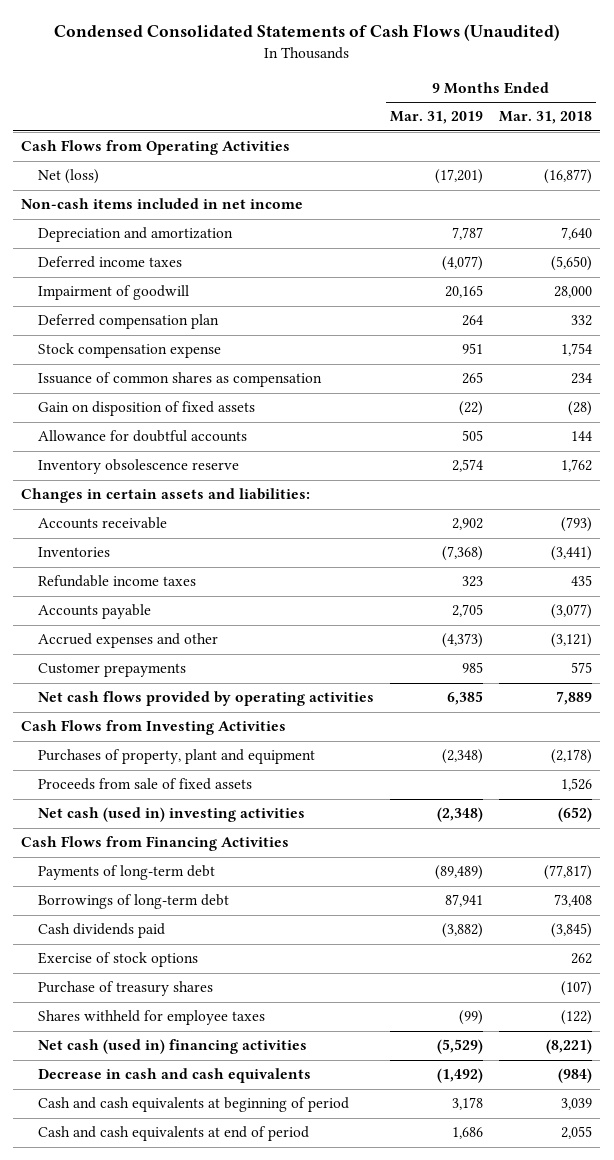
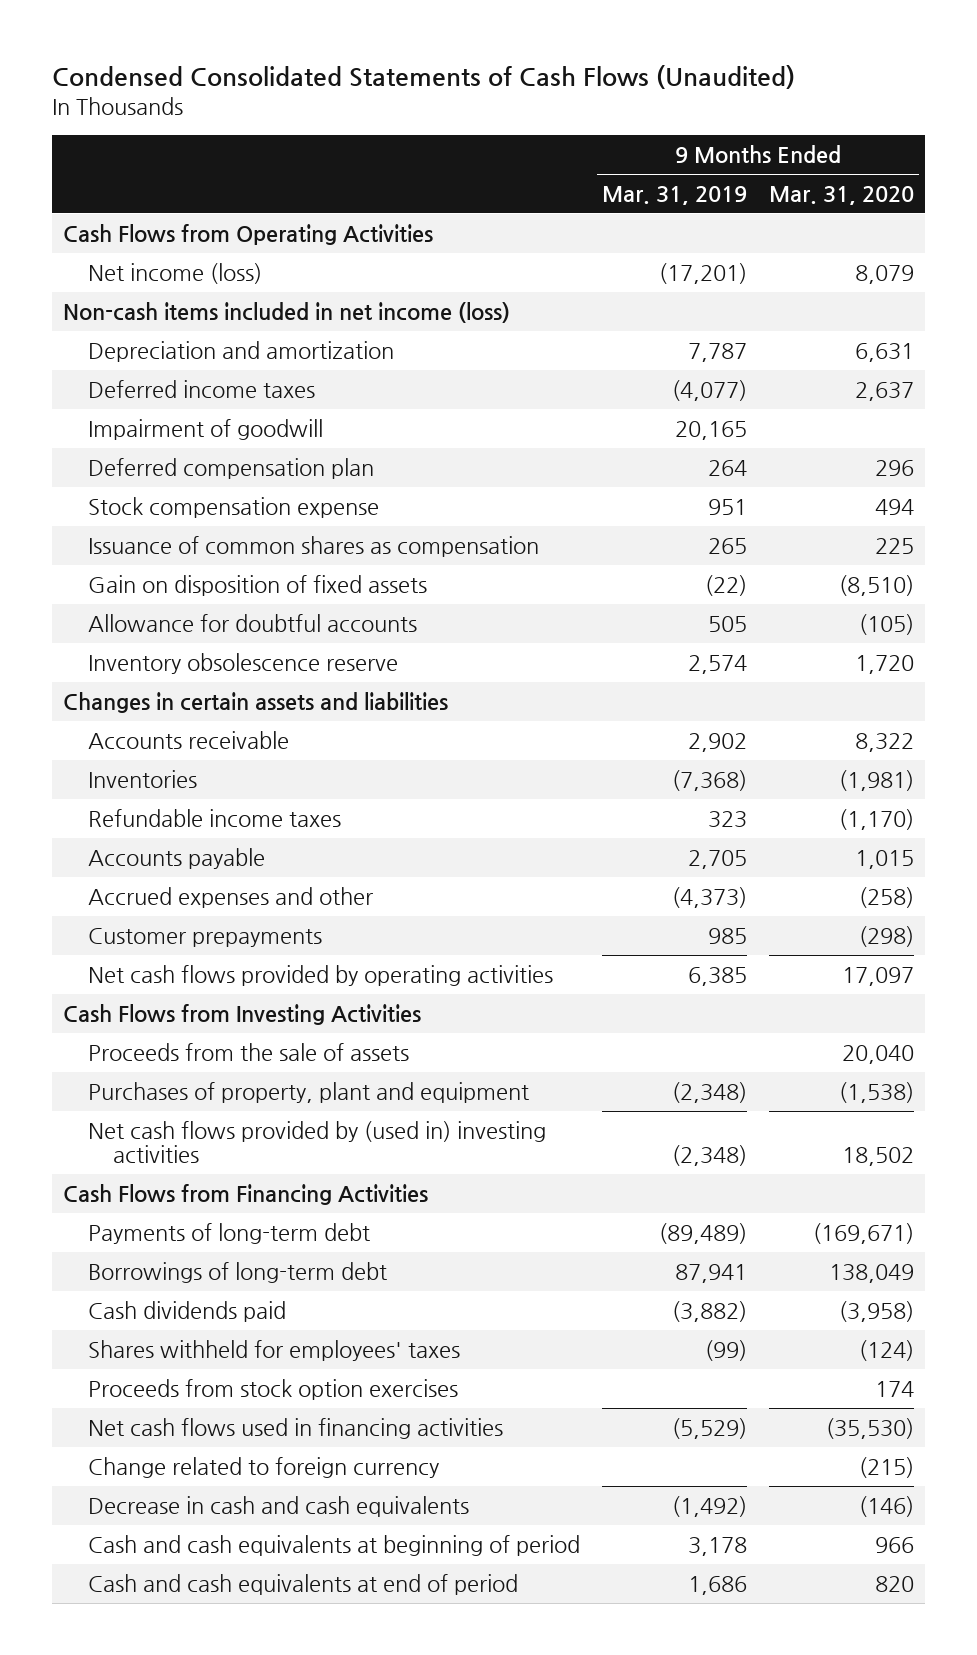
- | 9 Months Ended Mar. 31, 2019 | 9 Months Ended Mar. 31, 2018
+ | 9 Months Ended Mar. 31, 2019 | 9 Months Ended Mar. 31, 2020
- Net (loss) | (17,201) | (16,877)
- Non-cash items included in net income
+ Net income (loss) | (17,201) | 8,079
+ Non-cash items included in net income (loss)
- Changes in certain assets and liabilities:
+ Changes in certain assets and liabilities
+ Proceeds from the sale of assets | | 20,040
- Proceeds from sale of fixed assets | | 1,526
- Net cash (used in) investing activities | (2,348) | (652)
+ Net cash flows provided by (used in) investing activities | (2,348) | 18,502
- Exercise of stock options | | 262
- Purchase of treasury shares | | (107)
- Shares withheld for employee taxes | (99) | (122)
- Net cash (used in) financing activities | (5,529) | (8,221)
+ Shares withheld for employees' taxes | (99) | (124)
+ Proceeds from stock option exercises | | 174
+ Net cash flows used in financing activities | (5,529) | (35,530)
+ Change related to foreign currency | | (215)

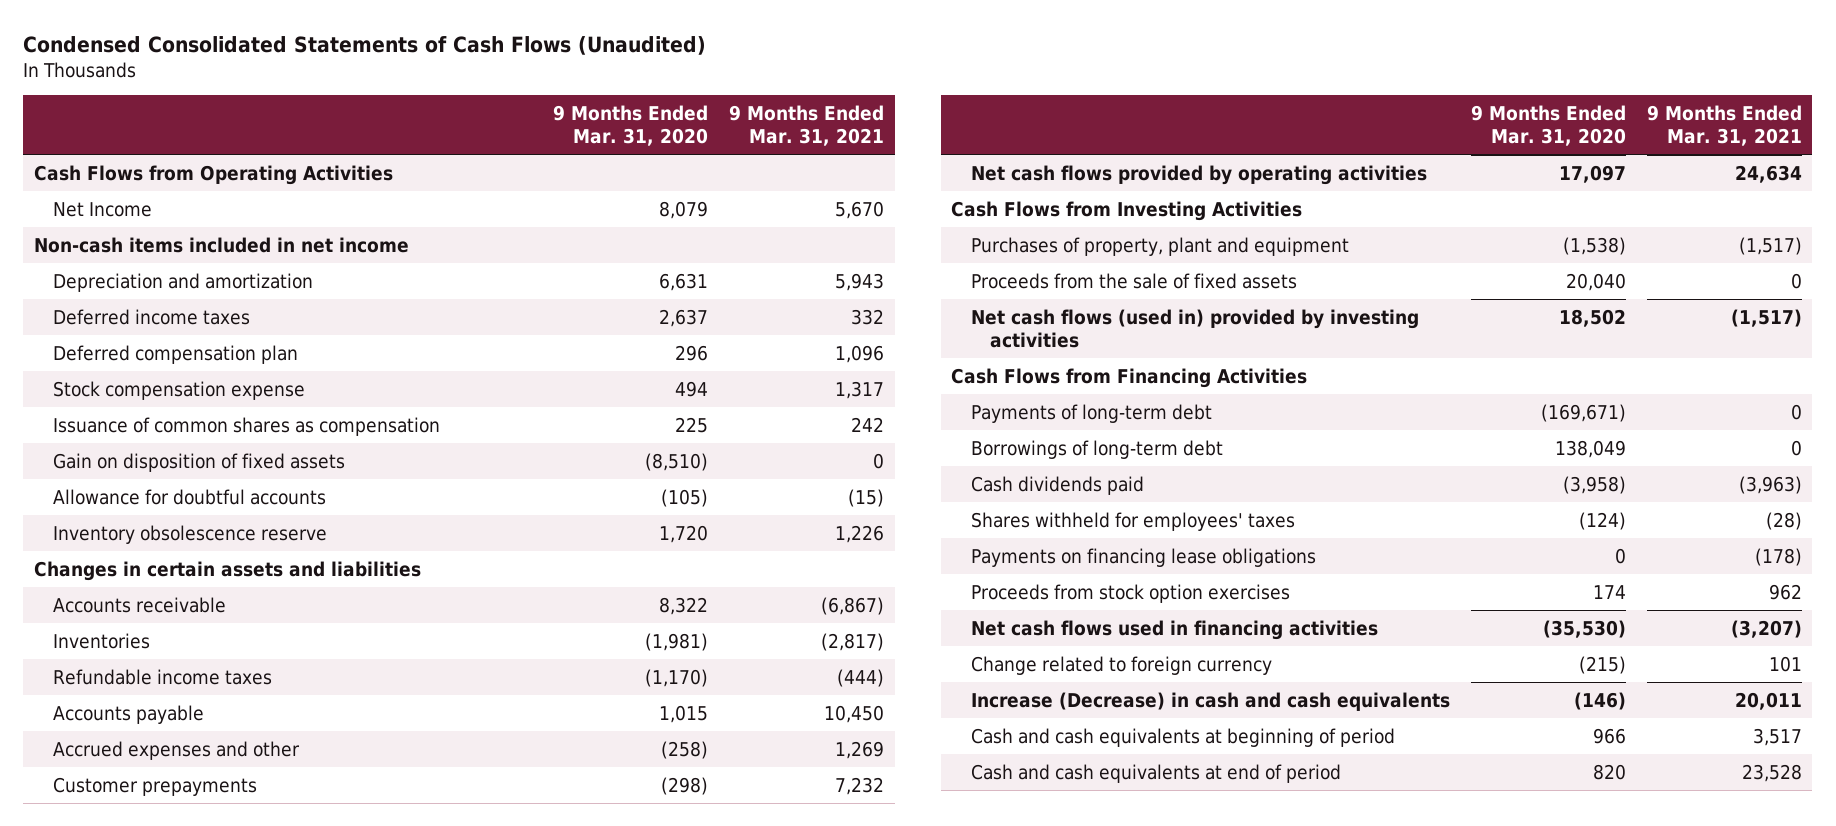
- | 9 Months Ended Mar. 31, 2019 | 9 Months Ended Mar. 31, 2020
+ | 9 Months Ended Mar. 31, 2020 | 9 Months Ended Mar. 31, 2021
- Net income (loss) | (17,201) | 8,079
- Non-cash items included in net income (loss)
+ Net Income | 8,079 | 5,670
+ Non-cash items included in net income
- Impairment of goodwill | 20,165 |
- Proceeds from the sale of assets | | 20,040
- Net cash flows provided by (used in) investing activities | (2,348) | 18,502
+ Proceeds from the sale of fixed assets | 20,040 | 0
+ Net cash flows (used in) provided by investing activities | 18,502 | (1,517)
+ Payments on financing lease obligations | 0 | (178)
- Decrease in cash and cash equivalents | (1,492) | (146)
+ Increase (Decrease) in cash and cash equivalents | (146) | 20,011

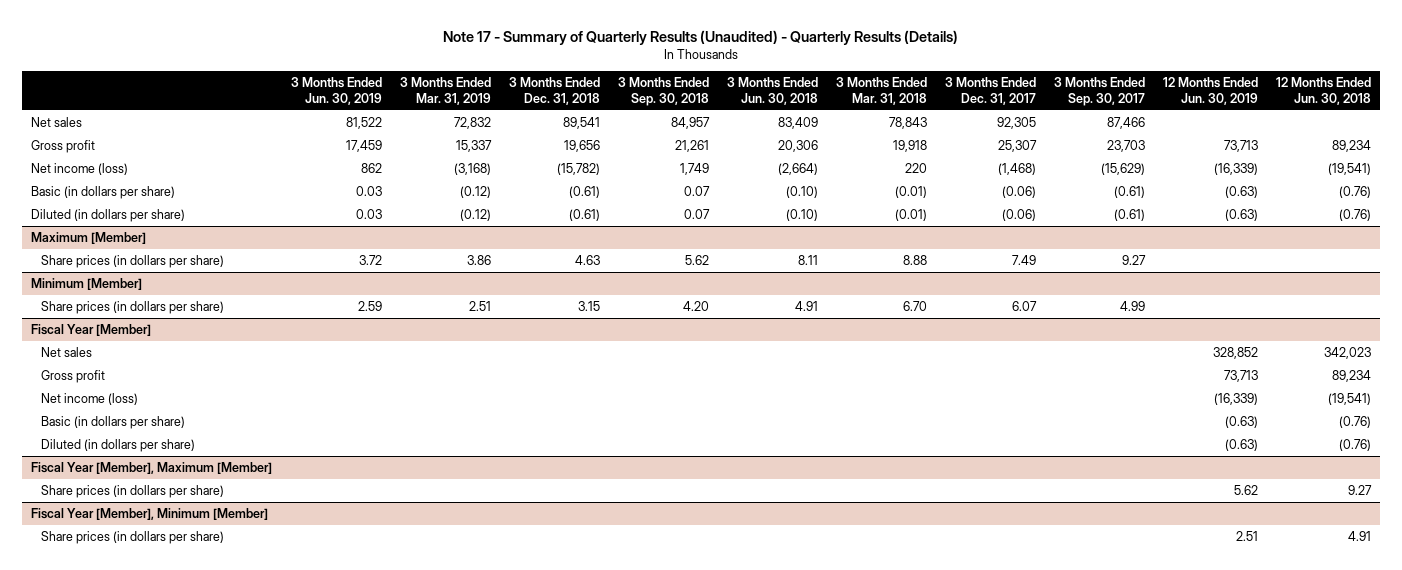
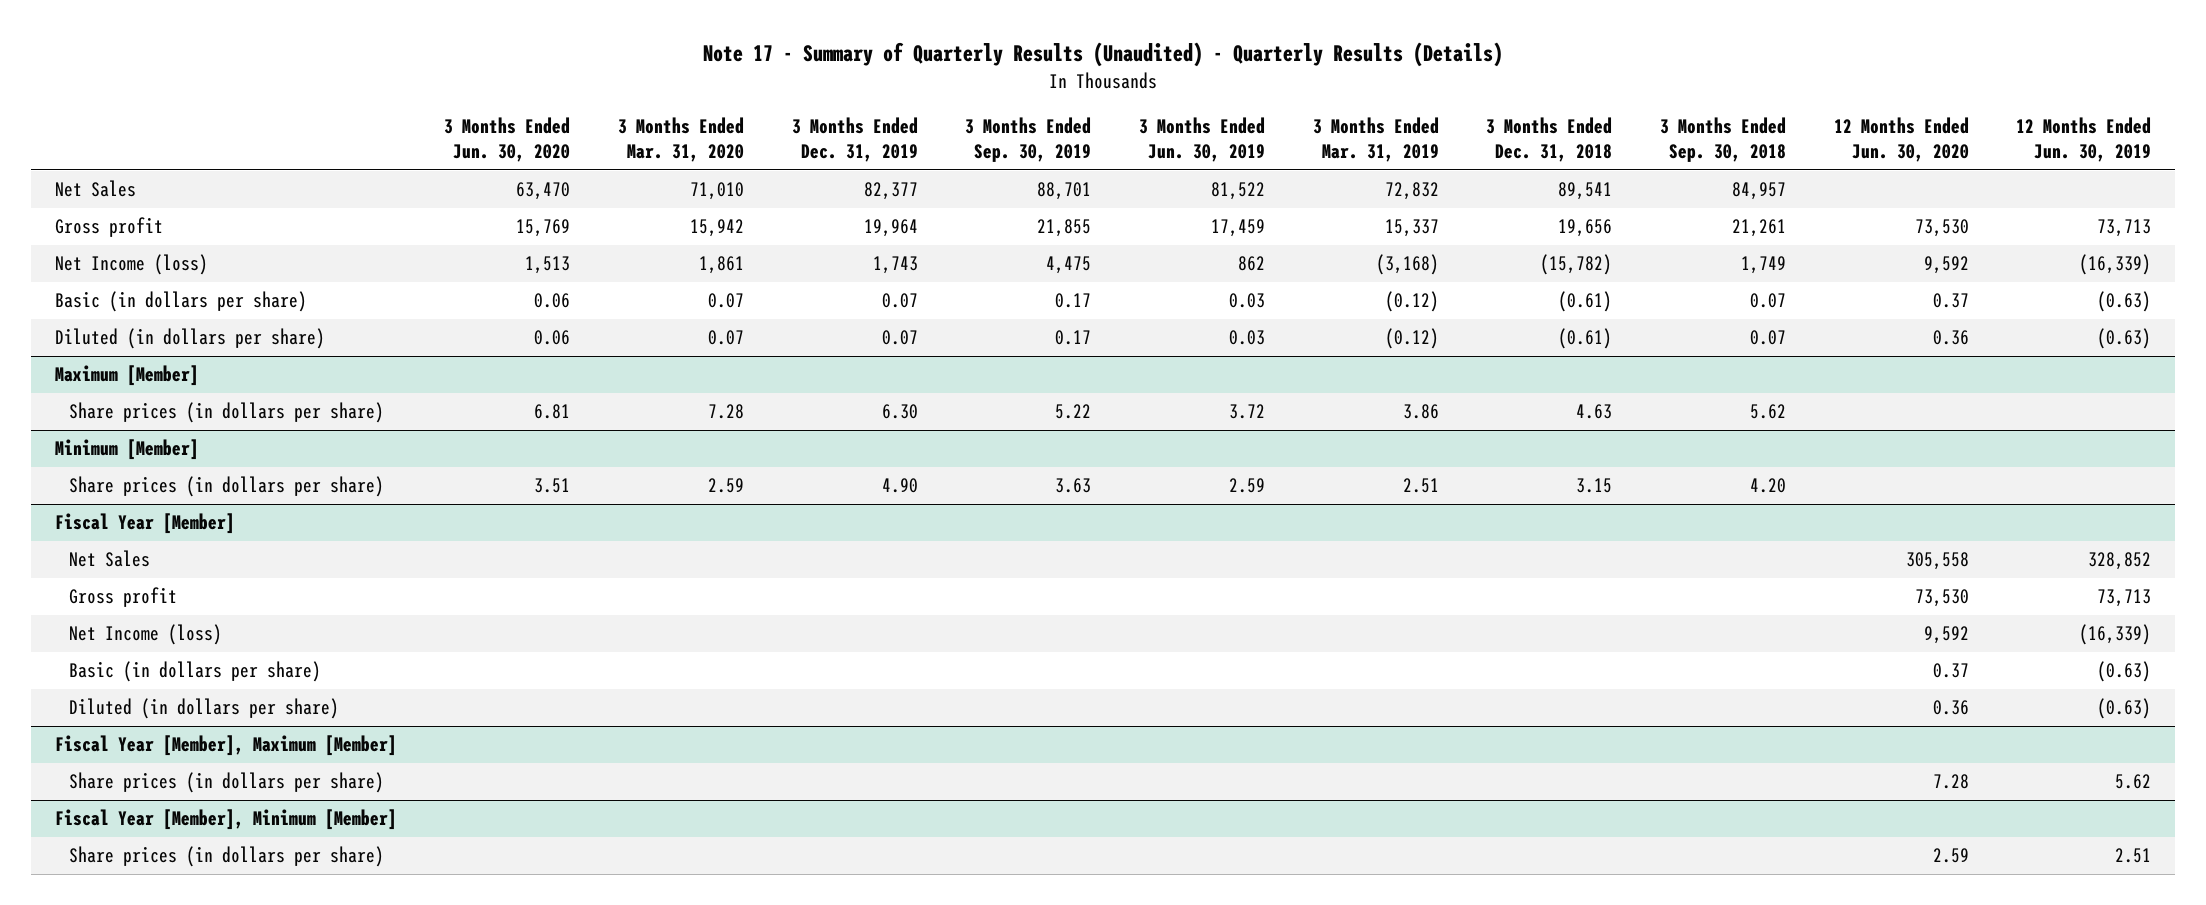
- | 3 Months Ended Jun. 30, 2019 | 3 Months Ended Mar. 31, 2019 | 3 Months Ended Dec. 31, 2018 | 3 Months Ended Sep. 30, 2018 | 3 Months Ended Jun. 30, 2018 | 3 Months Ended Mar. 31, 2018 | 3 Months Ended Dec. 31, 2017 | 3 Months Ended Sep. 30, 2017 | 12 Months Ended Jun. 30, 2019 | 12 Months Ended Jun. 30, 2018
+ | 3 Months Ended Jun. 30, 2020 | 3 Months Ended Mar. 31, 2020 | 3 Months Ended Dec. 31, 2019 | 3 Months Ended Sep. 30, 2019 | 3 Months Ended Jun. 30, 2019 | 3 Months Ended Mar. 31, 2019 | 3 Months Ended Dec. 31, 2018 | 3 Months Ended Sep. 30, 2018 | 12 Months Ended Jun. 30, 2020 | 12 Months Ended Jun. 30, 2019
- Net sales | 81,522 | 72,832 | 89,541 | 84,957 | 83,409 | 78,843 | 92,305 | 87,466 | |
+ Net Sales | 63,470 | 71,010 | 82,377 | 88,701 | 81,522 | 72,832 | 89,541 | 84,957 | |
- Net income (loss) | 862 | (3,168) | (15,782) | 1,749 | (2,664) | 220 | (1,468) | (15,629) | (16,339) | (19,541)
+ Net Income (loss) | 1,513 | 1,861 | 1,743 | 4,475 | 862 | (3,168) | (15,782) | 1,749 | 9,592 | (16,339)
@ Fiscal Year [Member]
- Net sales | | | | | | | | | 328,852 | 342,023
+ Net Sales | | | | | | | | | 305,558 | 328,852
- Net income (loss) | | | | | | | | | (16,339) | (19,541)
+ Net Income (loss) | | | | | | | | | 9,592 | (16,339)

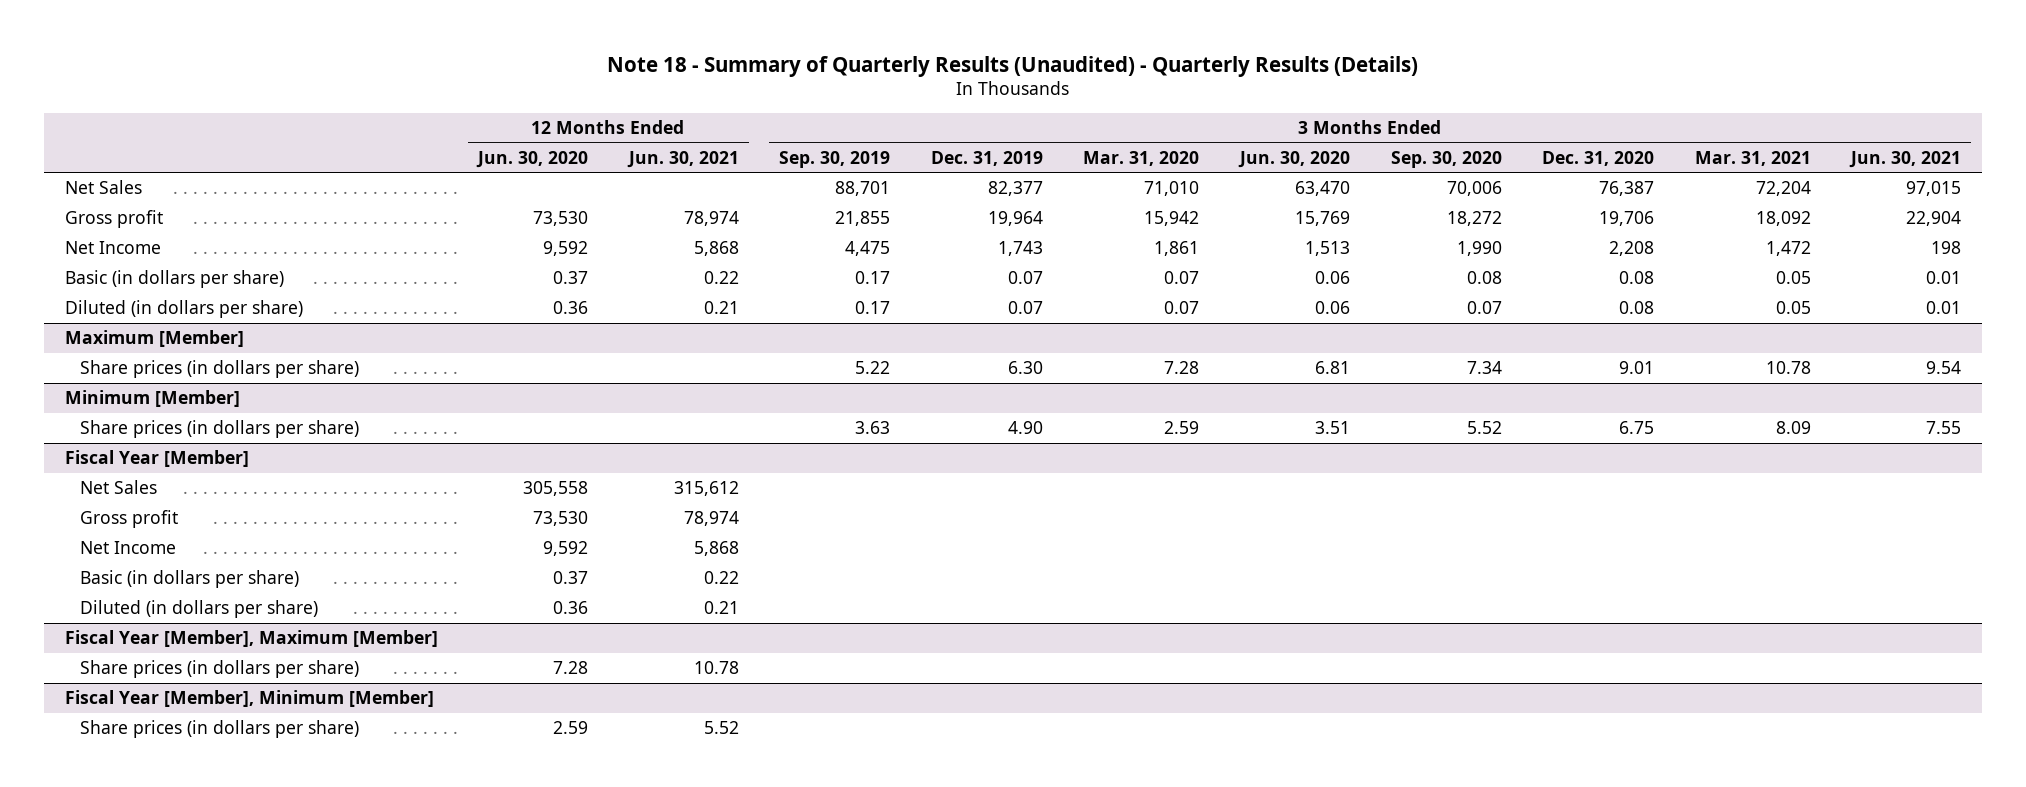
- Note 17 - Summary of Quarterly Results (Unaudited) - Quarterly Results (Details)
+ Note 18 - Summary of Quarterly Results (Unaudited) - Quarterly Results (Details)
- | 3 Months Ended Jun. 30, 2020 | 3 Months Ended Mar. 31, 2020 | 3 Months Ended Dec. 31, 2019 | 3 Months Ended Sep. 30, 2019 | 3 Months Ended Jun. 30, 2019 | 3 Months Ended Mar. 31, 2019 | 3 Months Ended Dec. 31, 2018 | 3 Months Ended Sep. 30, 2018 | 12 Months Ended Jun. 30, 2020 | 12 Months Ended Jun. 30, 2019
+ | 12 Months Ended Jun. 30, 2020 | 12 Months Ended Jun. 30, 2021 | 3 Months Ended Sep. 30, 2019 | 3 Months Ended Dec. 31, 2019 | 3 Months Ended Mar. 31, 2020 | 3 Months Ended Jun. 30, 2020 | 3 Months Ended Sep. 30, 2020 | 3 Months Ended Dec. 31, 2020 | 3 Months Ended Mar. 31, 2021 | 3 Months Ended Jun. 30, 2021
- Net Income (loss) | 1,513 | 1,861 | 1,743 | 4,475 | 862 | (3,168) | (15,782) | 1,749 | 9,592 | (16,339)
+ Net Income | 9,592 | 5,868 | 4,475 | 1,743 | 1,861 | 1,513 | 1,990 | 2,208 | 1,472 | 198
@ Fiscal Year [Member]
- Net Income (loss) | | | | | | | | | 9,592 | (16,339)
+ Net Income | 9,592 | 5,868 | | | | | | | |

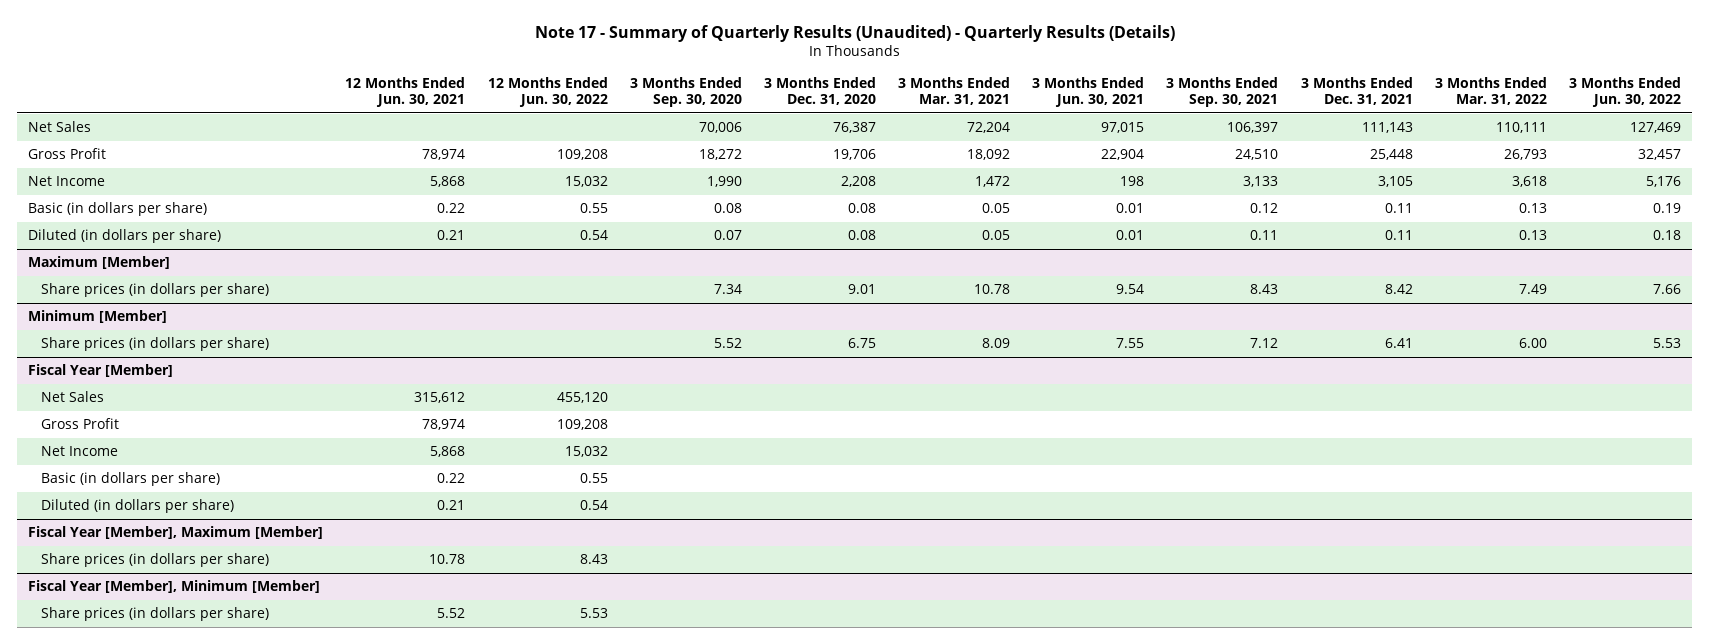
- Note 18 - Summary of Quarterly Results (Unaudited) - Quarterly Results (Details)
+ Note 17 - Summary of Quarterly Results (Unaudited) - Quarterly Results (Details)
- | 12 Months Ended Jun. 30, 2020 | 12 Months Ended Jun. 30, 2021 | 3 Months Ended Sep. 30, 2019 | 3 Months Ended Dec. 31, 2019 | 3 Months Ended Mar. 31, 2020 | 3 Months Ended Jun. 30, 2020 | 3 Months Ended Sep. 30, 2020 | 3 Months Ended Dec. 31, 2020 | 3 Months Ended Mar. 31, 2021 | 3 Months Ended Jun. 30, 2021
+ | 12 Months Ended Jun. 30, 2021 | 12 Months Ended Jun. 30, 2022 | 3 Months Ended Sep. 30, 2020 | 3 Months Ended Dec. 31, 2020 | 3 Months Ended Mar. 31, 2021 | 3 Months Ended Jun. 30, 2021 | 3 Months Ended Sep. 30, 2021 | 3 Months Ended Dec. 31, 2021 | 3 Months Ended Mar. 31, 2022 | 3 Months Ended Jun. 30, 2022
- Gross profit | 73,530 | 78,974 | 21,855 | 19,964 | 15,942 | 15,769 | 18,272 | 19,706 | 18,092 | 22,904
+ Gross Profit | 78,974 | 109,208 | 18,272 | 19,706 | 18,092 | 22,904 | 24,510 | 25,448 | 26,793 | 32,457
@ Fiscal Year [Member]
- Gross profit | 73,530 | 78,974 | | | | | | | |
+ Gross Profit | 78,974 | 109,208 | | | | | | | |

